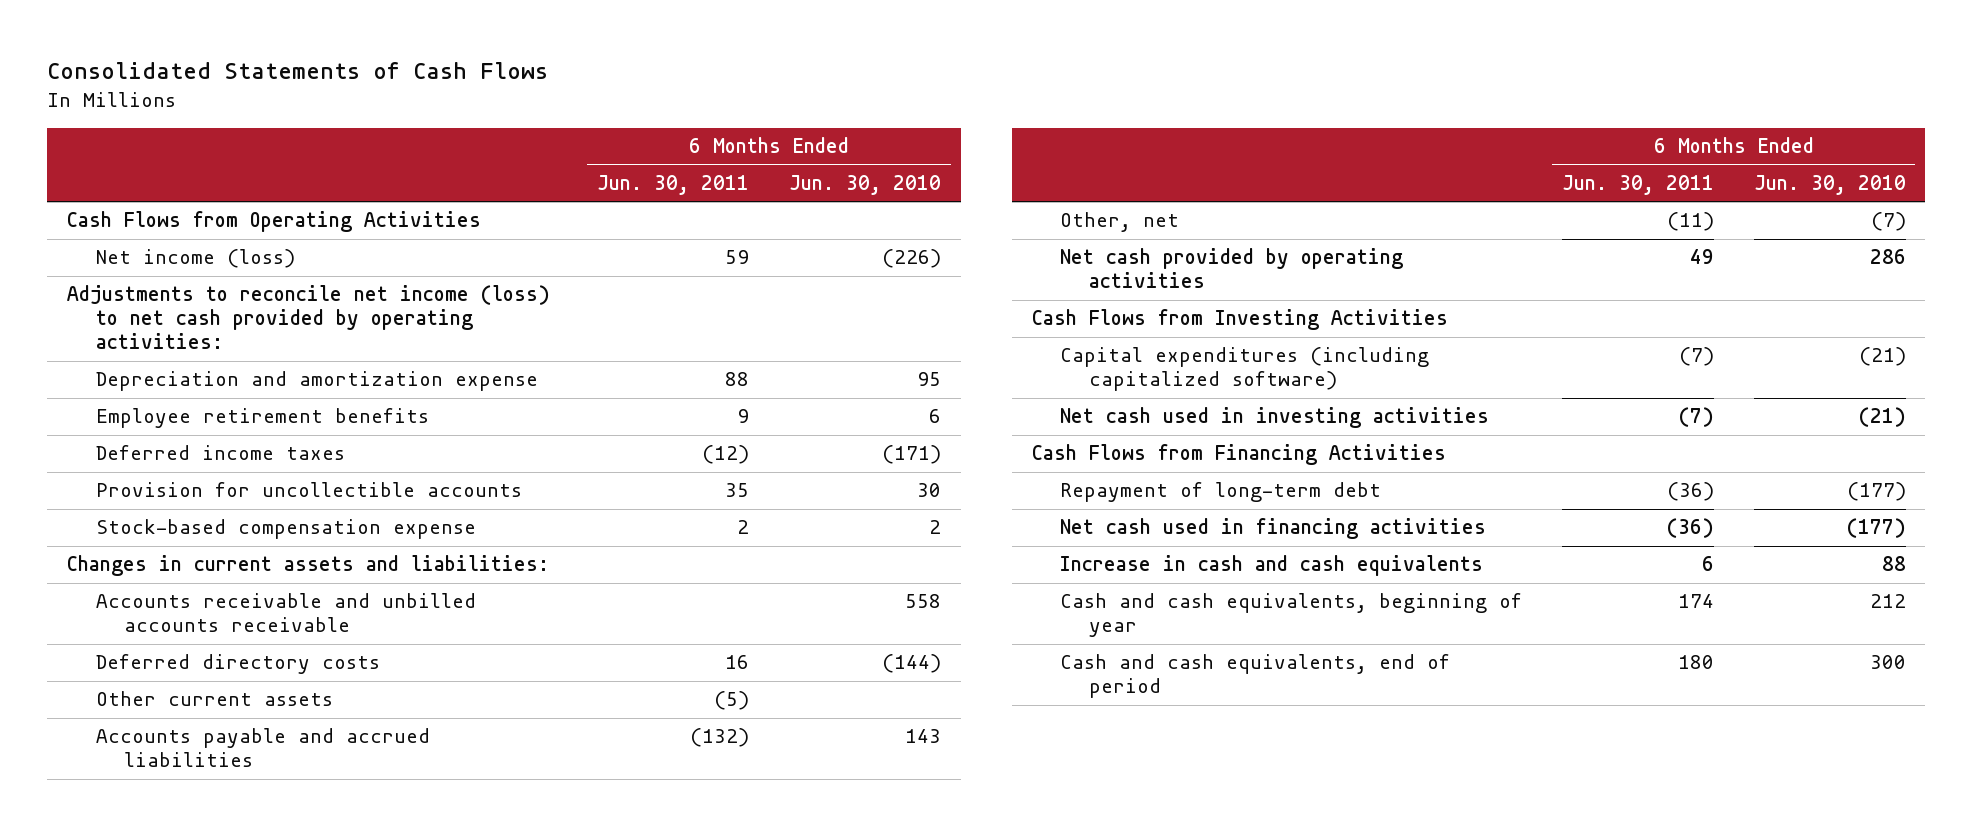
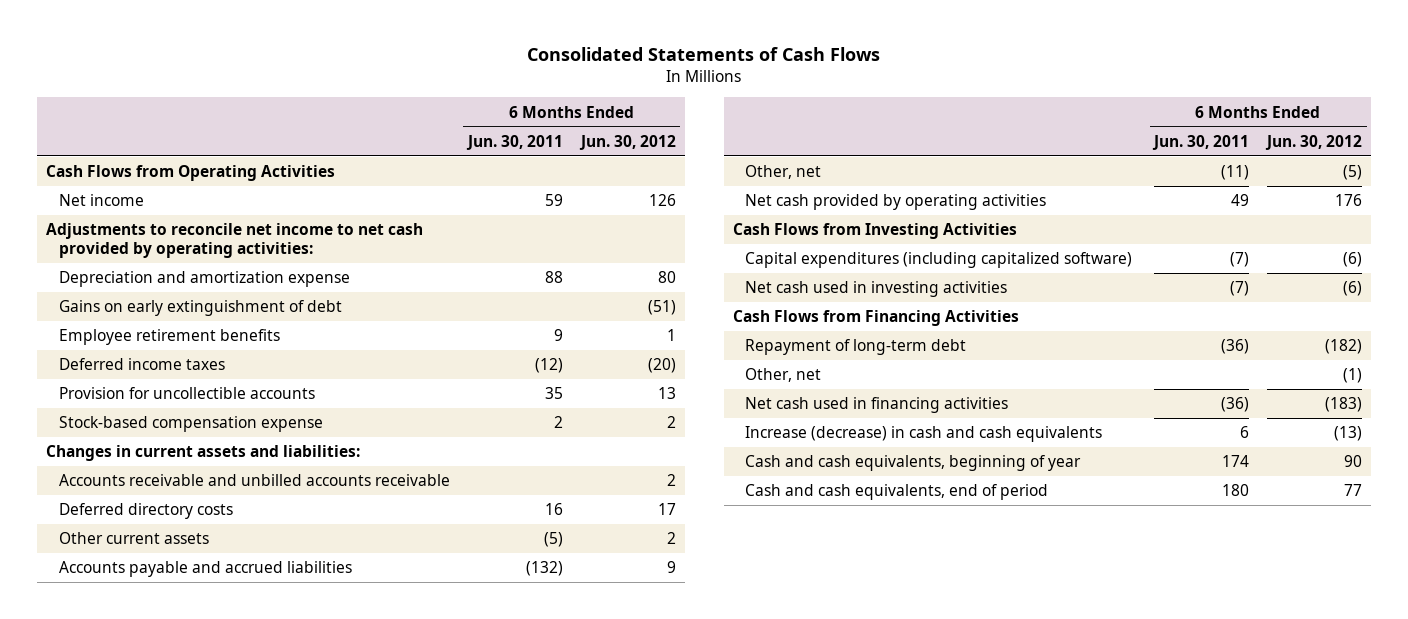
- | 6 Months Ended Jun. 30, 2011 | 6 Months Ended Jun. 30, 2010
+ | 6 Months Ended Jun. 30, 2011 | 6 Months Ended Jun. 30, 2012
- Net income (loss) | 59 | (226)
- Adjustments to reconcile net income (loss) to net cash provided by operating activities:
+ Net income | 59 | 126
+ Adjustments to reconcile net income to net cash provided by operating activities:
+ Gains on early extinguishment of debt | | (51)
+ Other, net | | (1)
- Increase in cash and cash equivalents | 6 | 88
+ Increase (decrease) in cash and cash equivalents | 6 | (13)

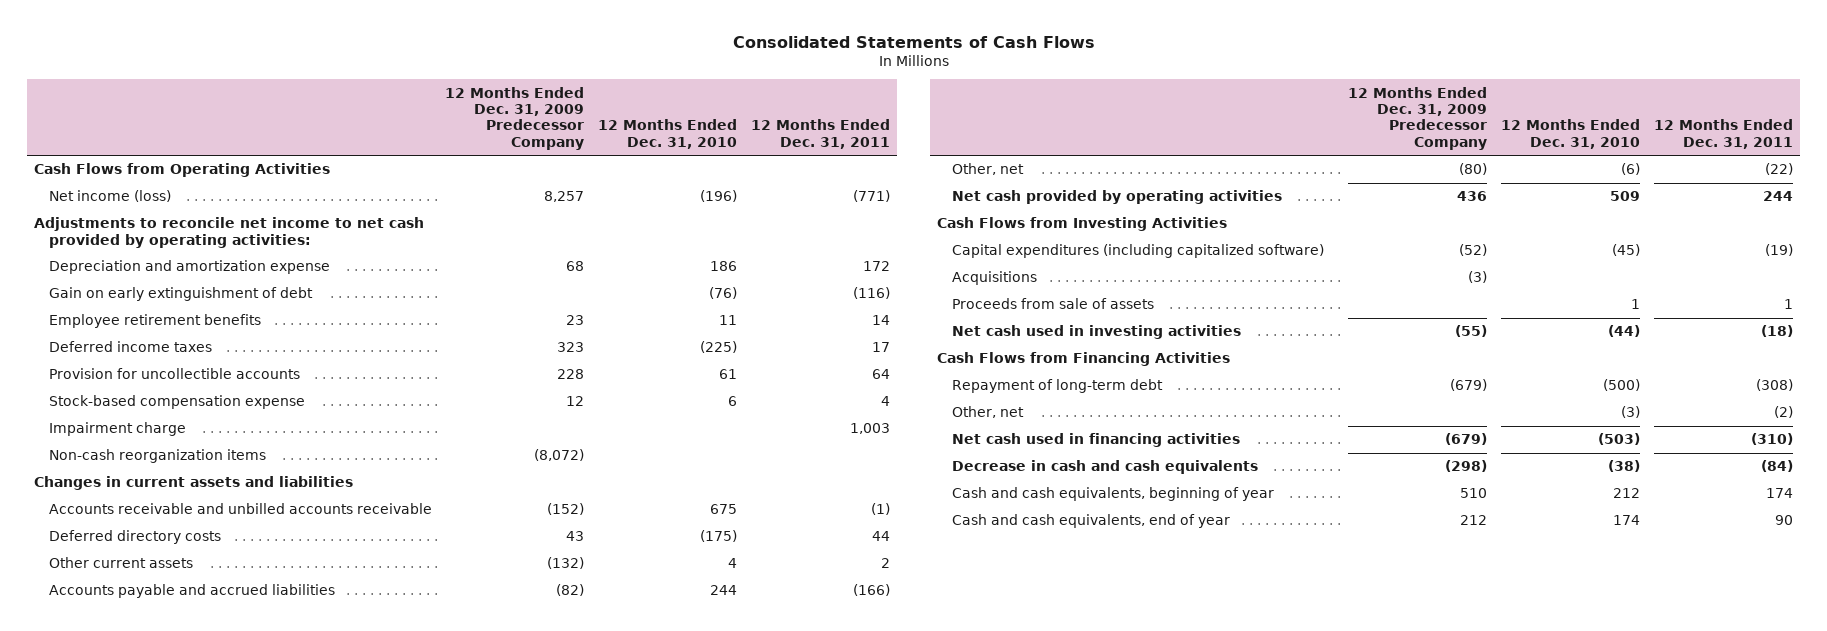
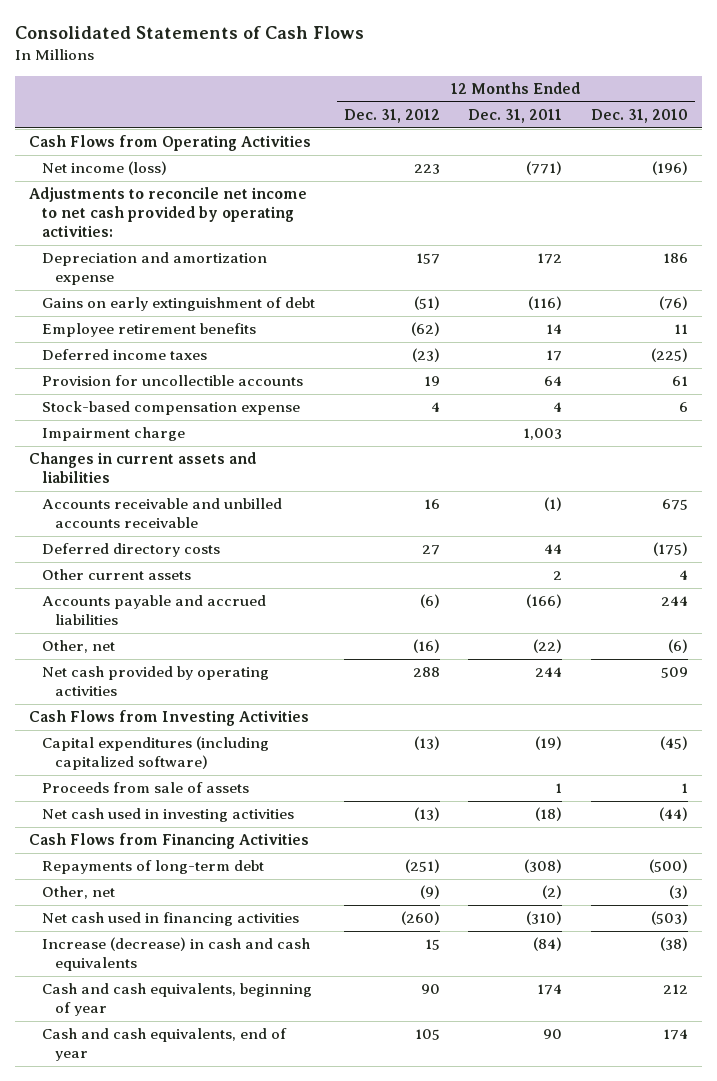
- | 12 Months Ended Dec. 31, 2009 Predecessor Company | 12 Months Ended Dec. 31, 2010 | 12 Months Ended Dec. 31, 2011
+ | 12 Months Ended Dec. 31, 2012 | 12 Months Ended Dec. 31, 2011 | 12 Months Ended Dec. 31, 2010
- Gain on early extinguishment of debt | | (76) | (116)
+ Gains on early extinguishment of debt | (51) | (116) | (76)
- Non-cash reorganization items | (8,072) | |
- Acquisitions | (3) | |
- Repayment of long-term debt | (679) | (500) | (308)
+ Repayments of long-term debt | (251) | (308) | (500)
- Decrease in cash and cash equivalents | (298) | (38) | (84)
+ Increase (decrease) in cash and cash equivalents | 15 | (84) | (38)

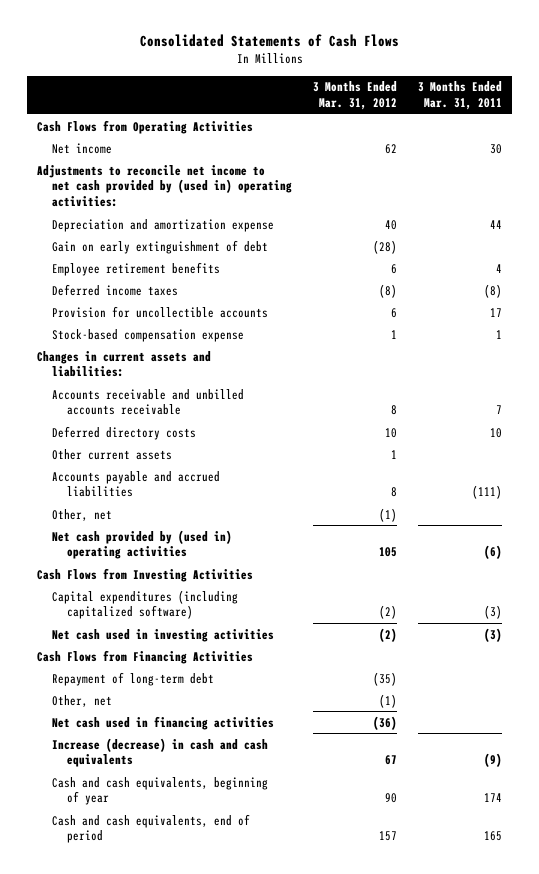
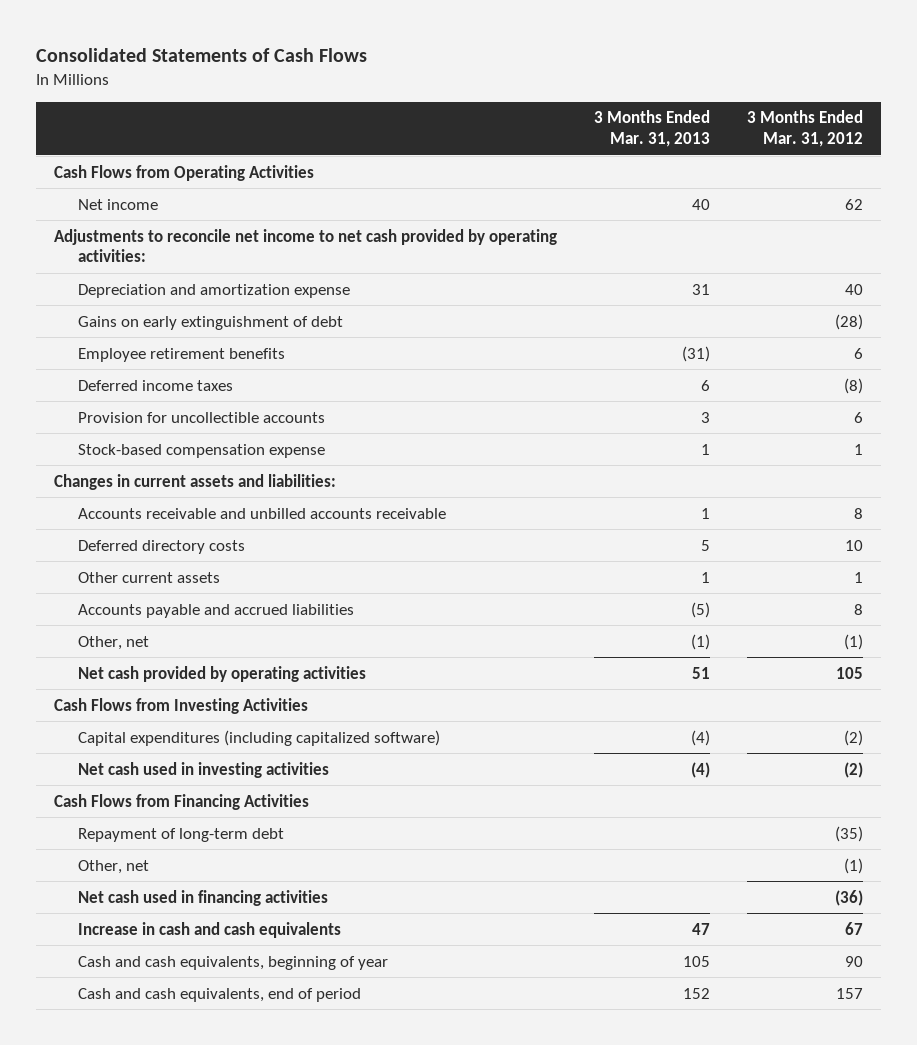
- | 3 Months Ended Mar. 31, 2012 | 3 Months Ended Mar. 31, 2011
+ | 3 Months Ended Mar. 31, 2013 | 3 Months Ended Mar. 31, 2012
- Adjustments to reconcile net income to net cash provided by (used in) operating activities:
+ Adjustments to reconcile net income to net cash provided by operating activities:
- Gain on early extinguishment of debt | (28) |
+ Gains on early extinguishment of debt | | (28)
- Net cash provided by (used in) operating activities | 105 | (6)
+ Net cash provided by operating activities | 51 | 105
- Increase (decrease) in cash and cash equivalents | 67 | (9)
+ Increase in cash and cash equivalents | 47 | 67

